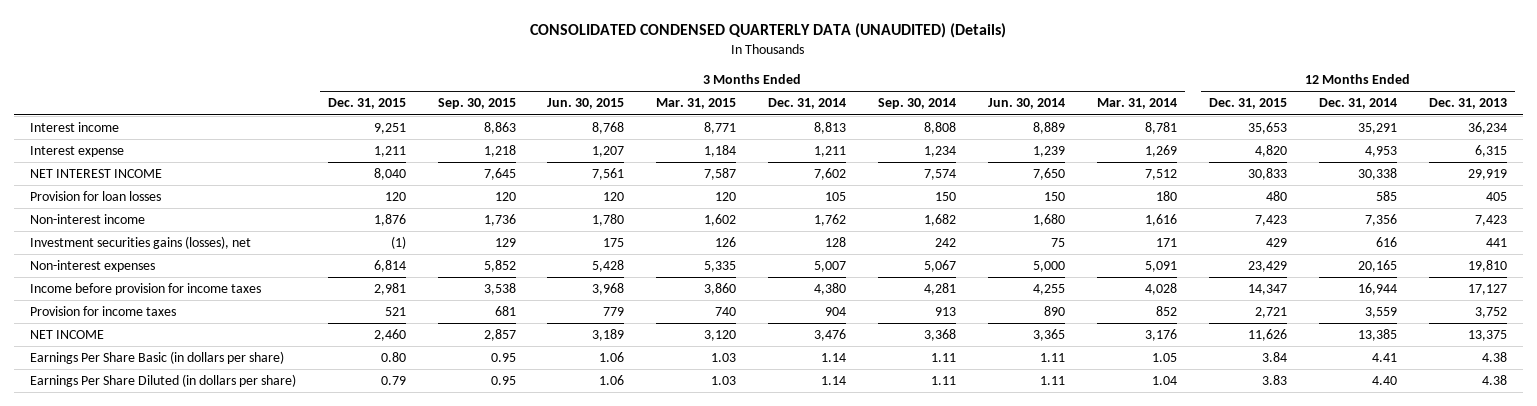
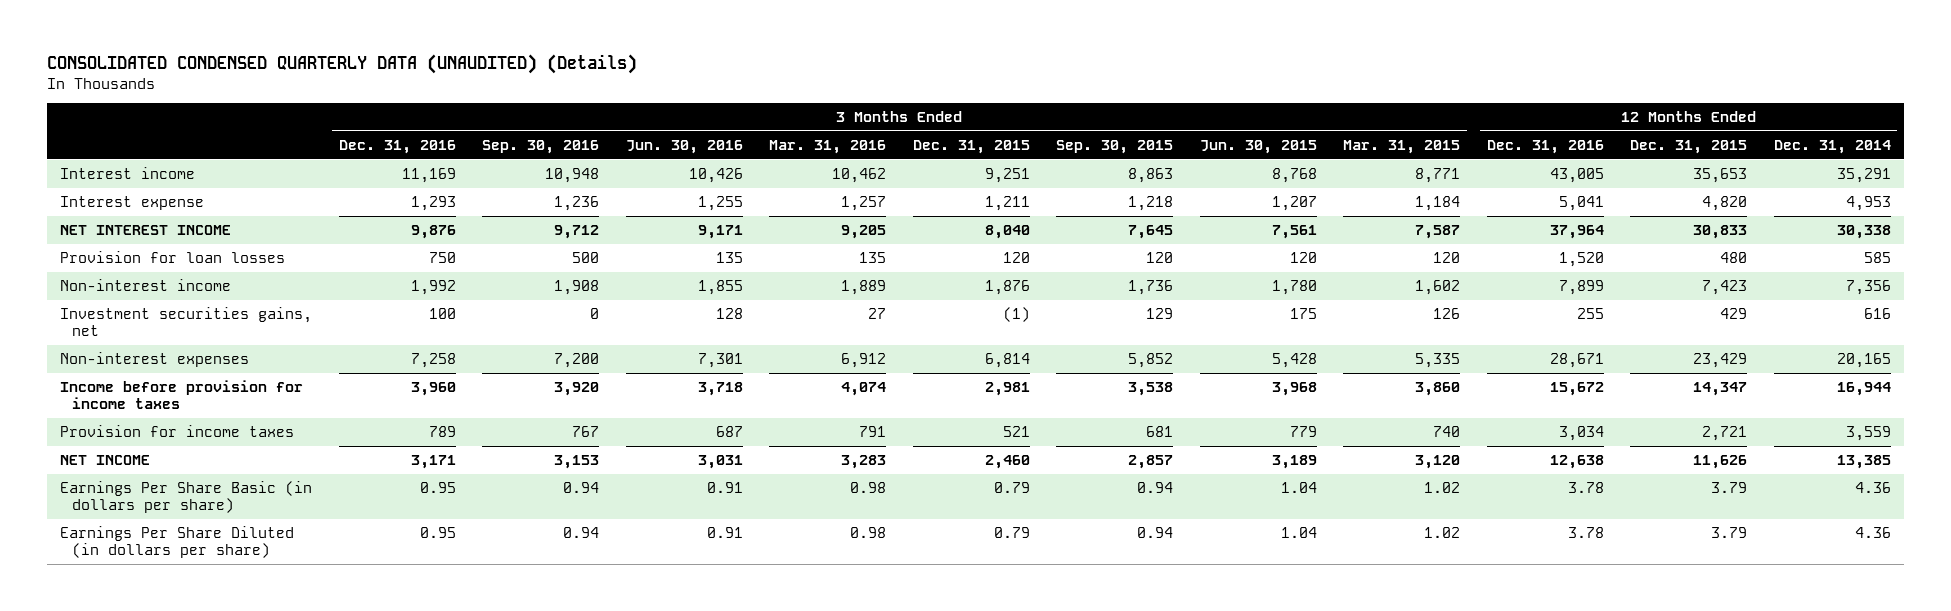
- | 3 Months Ended Dec. 31, 2015 | 3 Months Ended Sep. 30, 2015 | 3 Months Ended Jun. 30, 2015 | 3 Months Ended Mar. 31, 2015 | 3 Months Ended Dec. 31, 2014 | 3 Months Ended Sep. 30, 2014 | 3 Months Ended Jun. 30, 2014 | 3 Months Ended Mar. 31, 2014 | 12 Months Ended Dec. 31, 2015 | 12 Months Ended Dec. 31, 2014 | 12 Months Ended Dec. 31, 2013
+ | 3 Months Ended Dec. 31, 2016 | 3 Months Ended Sep. 30, 2016 | 3 Months Ended Jun. 30, 2016 | 3 Months Ended Mar. 31, 2016 | 3 Months Ended Dec. 31, 2015 | 3 Months Ended Sep. 30, 2015 | 3 Months Ended Jun. 30, 2015 | 3 Months Ended Mar. 31, 2015 | 12 Months Ended Dec. 31, 2016 | 12 Months Ended Dec. 31, 2015 | 12 Months Ended Dec. 31, 2014
- Investment securities gains (losses), net | (1) | 129 | 175 | 126 | 128 | 242 | 75 | 171 | 429 | 616 | 441
+ Investment securities gains, net | 100 | 0 | 128 | 27 | (1) | 129 | 175 | 126 | 255 | 429 | 616
- Earnings Per Share Basic (in dollars per share) | 0.80 | 0.95 | 1.06 | 1.03 | 1.14 | 1.11 | 1.11 | 1.05 | 3.84 | 4.41 | 4.38
- Earnings Per Share Diluted (in dollars per share) | 0.79 | 0.95 | 1.06 | 1.03 | 1.14 | 1.11 | 1.11 | 1.04 | 3.83 | 4.40 | 4.38
+ Earnings Per Share Basic (in dollars per share) | 0.95 | 0.94 | 0.91 | 0.98 | 0.79 | 0.94 | 1.04 | 1.02 | 3.78 | 3.79 | 4.36
+ Earnings Per Share Diluted (in dollars per share) | 0.95 | 0.94 | 0.91 | 0.98 | 0.79 | 0.94 | 1.04 | 1.02 | 3.78 | 3.79 | 4.36

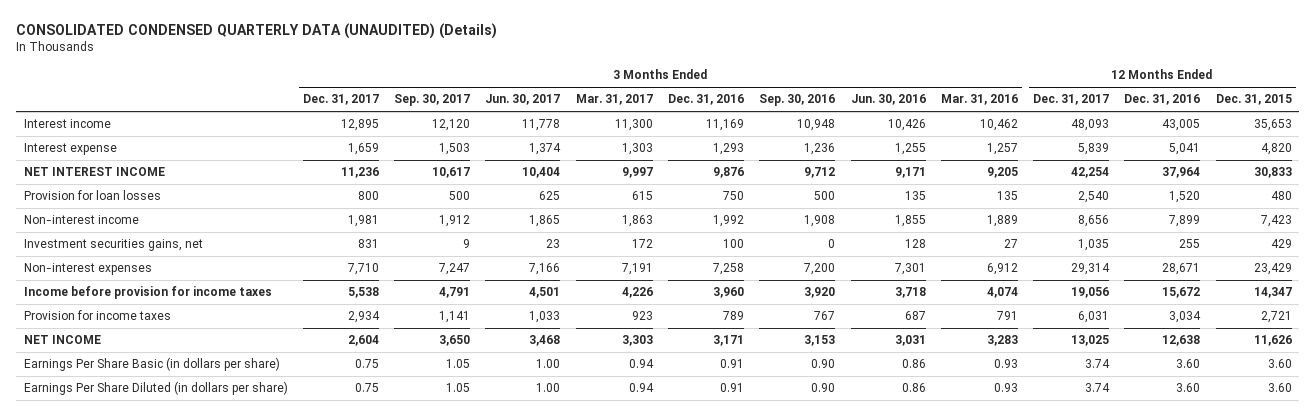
- | 3 Months Ended Dec. 31, 2016 | 3 Months Ended Sep. 30, 2016 | 3 Months Ended Jun. 30, 2016 | 3 Months Ended Mar. 31, 2016 | 3 Months Ended Dec. 31, 2015 | 3 Months Ended Sep. 30, 2015 | 3 Months Ended Jun. 30, 2015 | 3 Months Ended Mar. 31, 2015 | 12 Months Ended Dec. 31, 2016 | 12 Months Ended Dec. 31, 2015 | 12 Months Ended Dec. 31, 2014
+ | 3 Months Ended Dec. 31, 2017 | 3 Months Ended Sep. 30, 2017 | 3 Months Ended Jun. 30, 2017 | 3 Months Ended Mar. 31, 2017 | 3 Months Ended Dec. 31, 2016 | 3 Months Ended Sep. 30, 2016 | 3 Months Ended Jun. 30, 2016 | 3 Months Ended Mar. 31, 2016 | 12 Months Ended Dec. 31, 2017 | 12 Months Ended Dec. 31, 2016 | 12 Months Ended Dec. 31, 2015
- Earnings Per Share Basic (in dollars per share) | 0.95 | 0.94 | 0.91 | 0.98 | 0.79 | 0.94 | 1.04 | 1.02 | 3.78 | 3.79 | 4.36
- Earnings Per Share Diluted (in dollars per share) | 0.95 | 0.94 | 0.91 | 0.98 | 0.79 | 0.94 | 1.04 | 1.02 | 3.78 | 3.79 | 4.36
+ Earnings Per Share Basic (in dollars per share) | 0.75 | 1.05 | 1.00 | 0.94 | 0.91 | 0.90 | 0.86 | 0.93 | 3.74 | 3.60 | 3.60
+ Earnings Per Share Diluted (in dollars per share) | 0.75 | 1.05 | 1.00 | 0.94 | 0.91 | 0.90 | 0.86 | 0.93 | 3.74 | 3.60 | 3.60

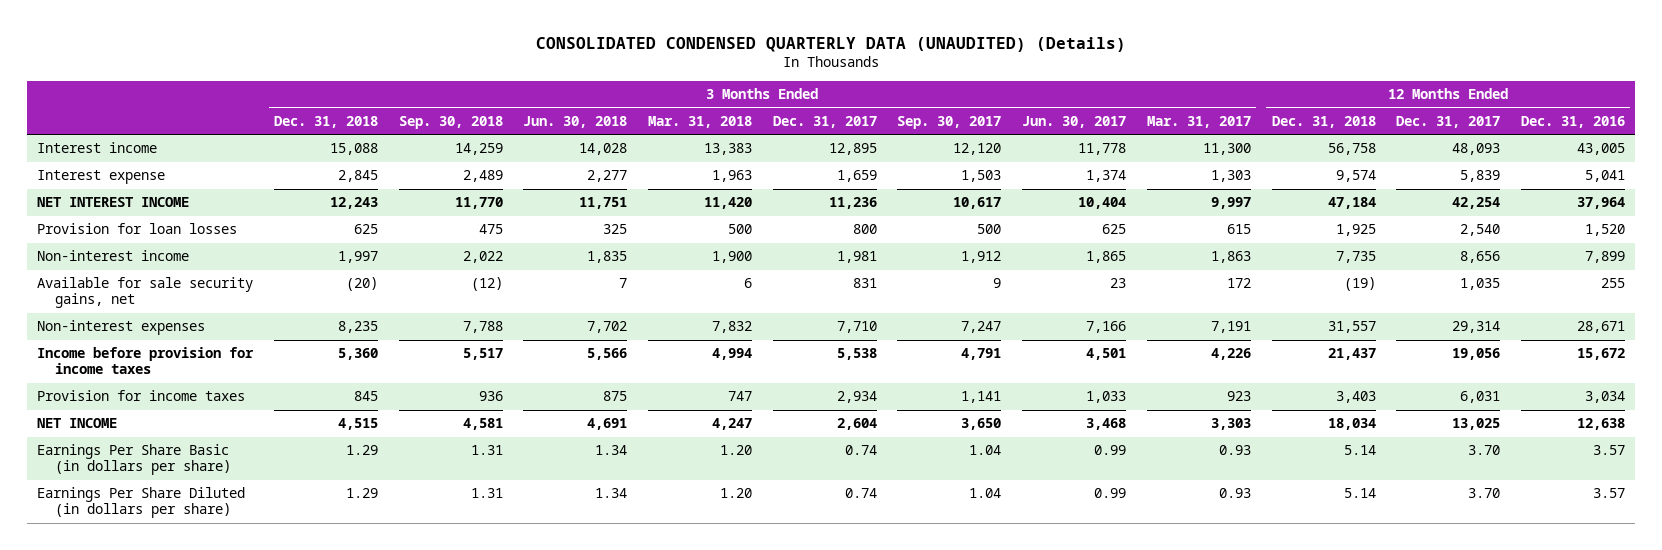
- | 3 Months Ended Dec. 31, 2017 | 3 Months Ended Sep. 30, 2017 | 3 Months Ended Jun. 30, 2017 | 3 Months Ended Mar. 31, 2017 | 3 Months Ended Dec. 31, 2016 | 3 Months Ended Sep. 30, 2016 | 3 Months Ended Jun. 30, 2016 | 3 Months Ended Mar. 31, 2016 | 12 Months Ended Dec. 31, 2017 | 12 Months Ended Dec. 31, 2016 | 12 Months Ended Dec. 31, 2015
+ | 3 Months Ended Dec. 31, 2018 | 3 Months Ended Sep. 30, 2018 | 3 Months Ended Jun. 30, 2018 | 3 Months Ended Mar. 31, 2018 | 3 Months Ended Dec. 31, 2017 | 3 Months Ended Sep. 30, 2017 | 3 Months Ended Jun. 30, 2017 | 3 Months Ended Mar. 31, 2017 | 12 Months Ended Dec. 31, 2018 | 12 Months Ended Dec. 31, 2017 | 12 Months Ended Dec. 31, 2016
- Investment securities gains, net | 831 | 9 | 23 | 172 | 100 | 0 | 128 | 27 | 1,035 | 255 | 429
+ Available for sale security gains, net | (20) | (12) | 7 | 6 | 831 | 9 | 23 | 172 | (19) | 1,035 | 255
- Earnings Per Share Basic (in dollars per share) | 0.75 | 1.05 | 1.00 | 0.94 | 0.91 | 0.90 | 0.86 | 0.93 | 3.74 | 3.60 | 3.60
- Earnings Per Share Diluted (in dollars per share) | 0.75 | 1.05 | 1.00 | 0.94 | 0.91 | 0.90 | 0.86 | 0.93 | 3.74 | 3.60 | 3.60
+ Earnings Per Share Basic (in dollars per share) | 1.29 | 1.31 | 1.34 | 1.20 | 0.74 | 1.04 | 0.99 | 0.93 | 5.14 | 3.70 | 3.57
+ Earnings Per Share Diluted (in dollars per share) | 1.29 | 1.31 | 1.34 | 1.20 | 0.74 | 1.04 | 0.99 | 0.93 | 5.14 | 3.70 | 3.57

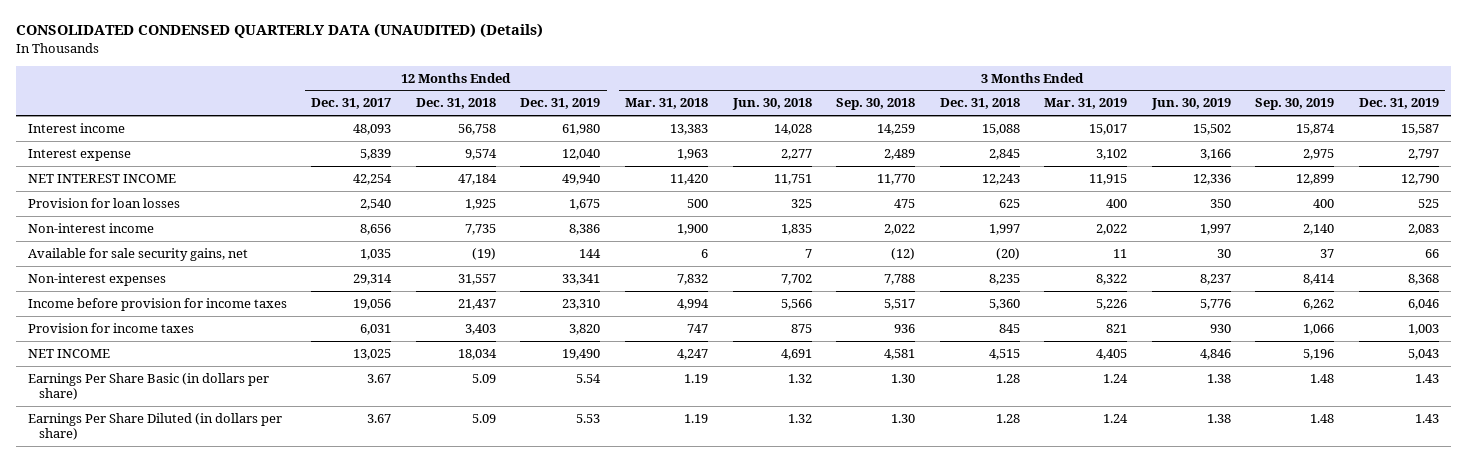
- | 3 Months Ended Dec. 31, 2018 | 3 Months Ended Sep. 30, 2018 | 3 Months Ended Jun. 30, 2018 | 3 Months Ended Mar. 31, 2018 | 3 Months Ended Dec. 31, 2017 | 3 Months Ended Sep. 30, 2017 | 3 Months Ended Jun. 30, 2017 | 3 Months Ended Mar. 31, 2017 | 12 Months Ended Dec. 31, 2018 | 12 Months Ended Dec. 31, 2017 | 12 Months Ended Dec. 31, 2016
+ | 12 Months Ended Dec. 31, 2017 | 12 Months Ended Dec. 31, 2018 | 12 Months Ended Dec. 31, 2019 | 3 Months Ended Mar. 31, 2018 | 3 Months Ended Jun. 30, 2018 | 3 Months Ended Sep. 30, 2018 | 3 Months Ended Dec. 31, 2018 | 3 Months Ended Mar. 31, 2019 | 3 Months Ended Jun. 30, 2019 | 3 Months Ended Sep. 30, 2019 | 3 Months Ended Dec. 31, 2019
- Earnings Per Share Basic (in dollars per share) | 1.29 | 1.31 | 1.34 | 1.20 | 0.74 | 1.04 | 0.99 | 0.93 | 5.14 | 3.70 | 3.57
- Earnings Per Share Diluted (in dollars per share) | 1.29 | 1.31 | 1.34 | 1.20 | 0.74 | 1.04 | 0.99 | 0.93 | 5.14 | 3.70 | 3.57
+ Earnings Per Share Basic (in dollars per share) | 3.67 | 5.09 | 5.54 | 1.19 | 1.32 | 1.30 | 1.28 | 1.24 | 1.38 | 1.48 | 1.43
+ Earnings Per Share Diluted (in dollars per share) | 3.67 | 5.09 | 5.53 | 1.19 | 1.32 | 1.30 | 1.28 | 1.24 | 1.38 | 1.48 | 1.43

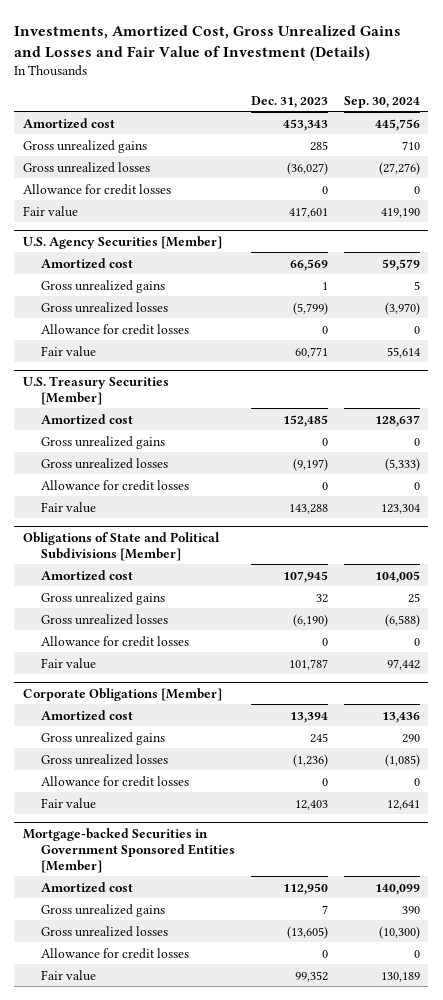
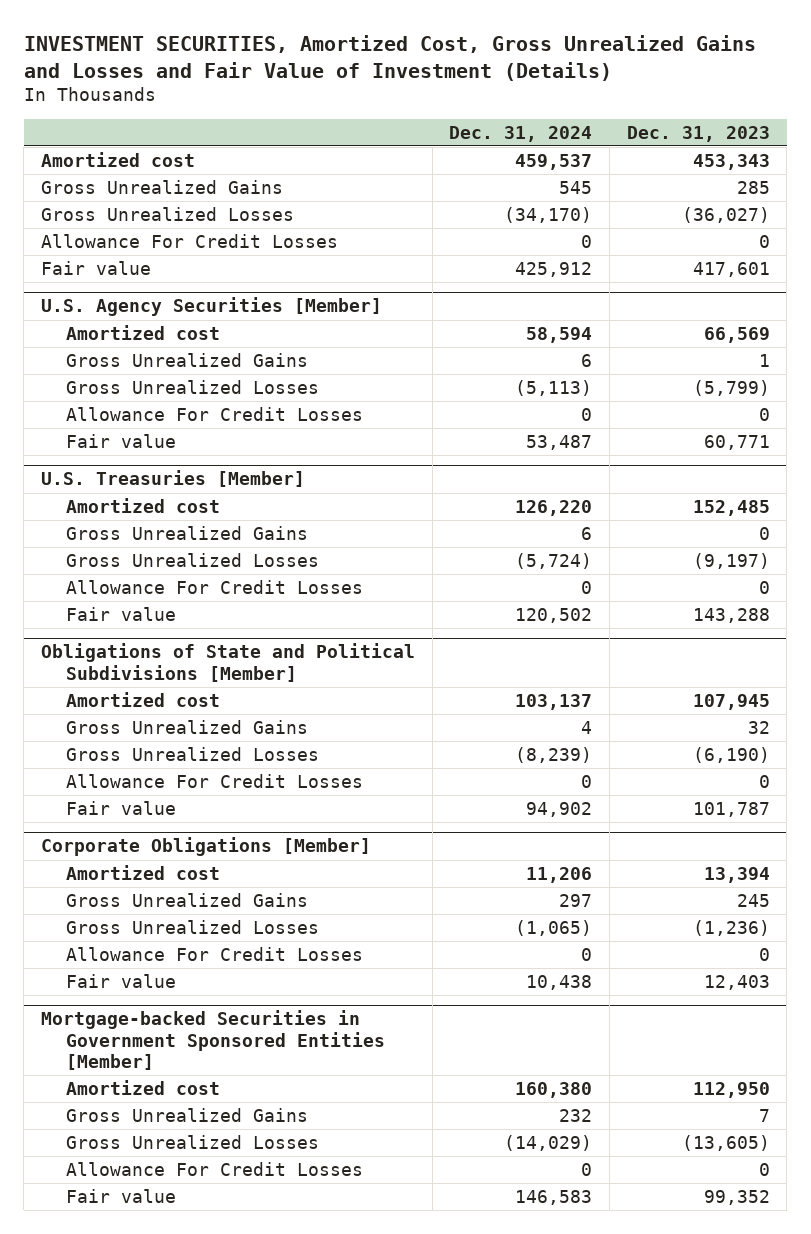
- Investments, Amortized Cost, Gross Unrealized Gains and Losses and Fair Value of Investment (Details)
+ INVESTMENT SECURITIES, Amortized Cost, Gross Unrealized Gains and Losses and Fair Value of Investment (Details)
- | Dec. 31, 2023 | Sep. 30, 2024
+ | Dec. 31, 2024 | Dec. 31, 2023
- Gross unrealized gains | 285 | 710
- Gross unrealized losses | (36,027) | (27,276)
- Allowance for credit losses | 0 | 0
+ Gross Unrealized Gains | 545 | 285
+ Gross Unrealized Losses | (34,170) | (36,027)
+ Allowance For Credit Losses | 0 | 0
@ U.S. Agency Securities [Member]
- Gross unrealized gains | 1 | 5
- Gross unrealized losses | (5,799) | (3,970)
- Allowance for credit losses | 0 | 0
+ Gross Unrealized Gains | 6 | 1
+ Gross Unrealized Losses | (5,113) | (5,799)
+ Allowance For Credit Losses | 0 | 0
- U.S. Treasury Securities [Member]
+ U.S. Treasuries [Member]
- Gross unrealized gains | 0 | 0
- Gross unrealized losses | (9,197) | (5,333)
- Allowance for credit losses | 0 | 0
+ Gross Unrealized Gains | 6 | 0
+ Gross Unrealized Losses | (5,724) | (9,197)
+ Allowance For Credit Losses | 0 | 0
@ Obligations of State and Political Subdivisions [Member]
- Gross unrealized gains | 32 | 25
- Gross unrealized losses | (6,190) | (6,588)
- Allowance for credit losses | 0 | 0
+ Gross Unrealized Gains | 4 | 32
+ Gross Unrealized Losses | (8,239) | (6,190)
+ Allowance For Credit Losses | 0 | 0
@ Corporate Obligations [Member]
- Gross unrealized gains | 245 | 290
- Gross unrealized losses | (1,236) | (1,085)
- Allowance for credit losses | 0 | 0
+ Gross Unrealized Gains | 297 | 245
+ Gross Unrealized Losses | (1,065) | (1,236)
+ Allowance For Credit Losses | 0 | 0
@ Mortgage-backed Securities in Government Sponsored Entities [Member]
- Gross unrealized gains | 7 | 390
- Gross unrealized losses | (13,605) | (10,300)
- Allowance for credit losses | 0 | 0
+ Gross Unrealized Gains | 232 | 7
+ Gross Unrealized Losses | (14,029) | (13,605)
+ Allowance For Credit Losses | 0 | 0

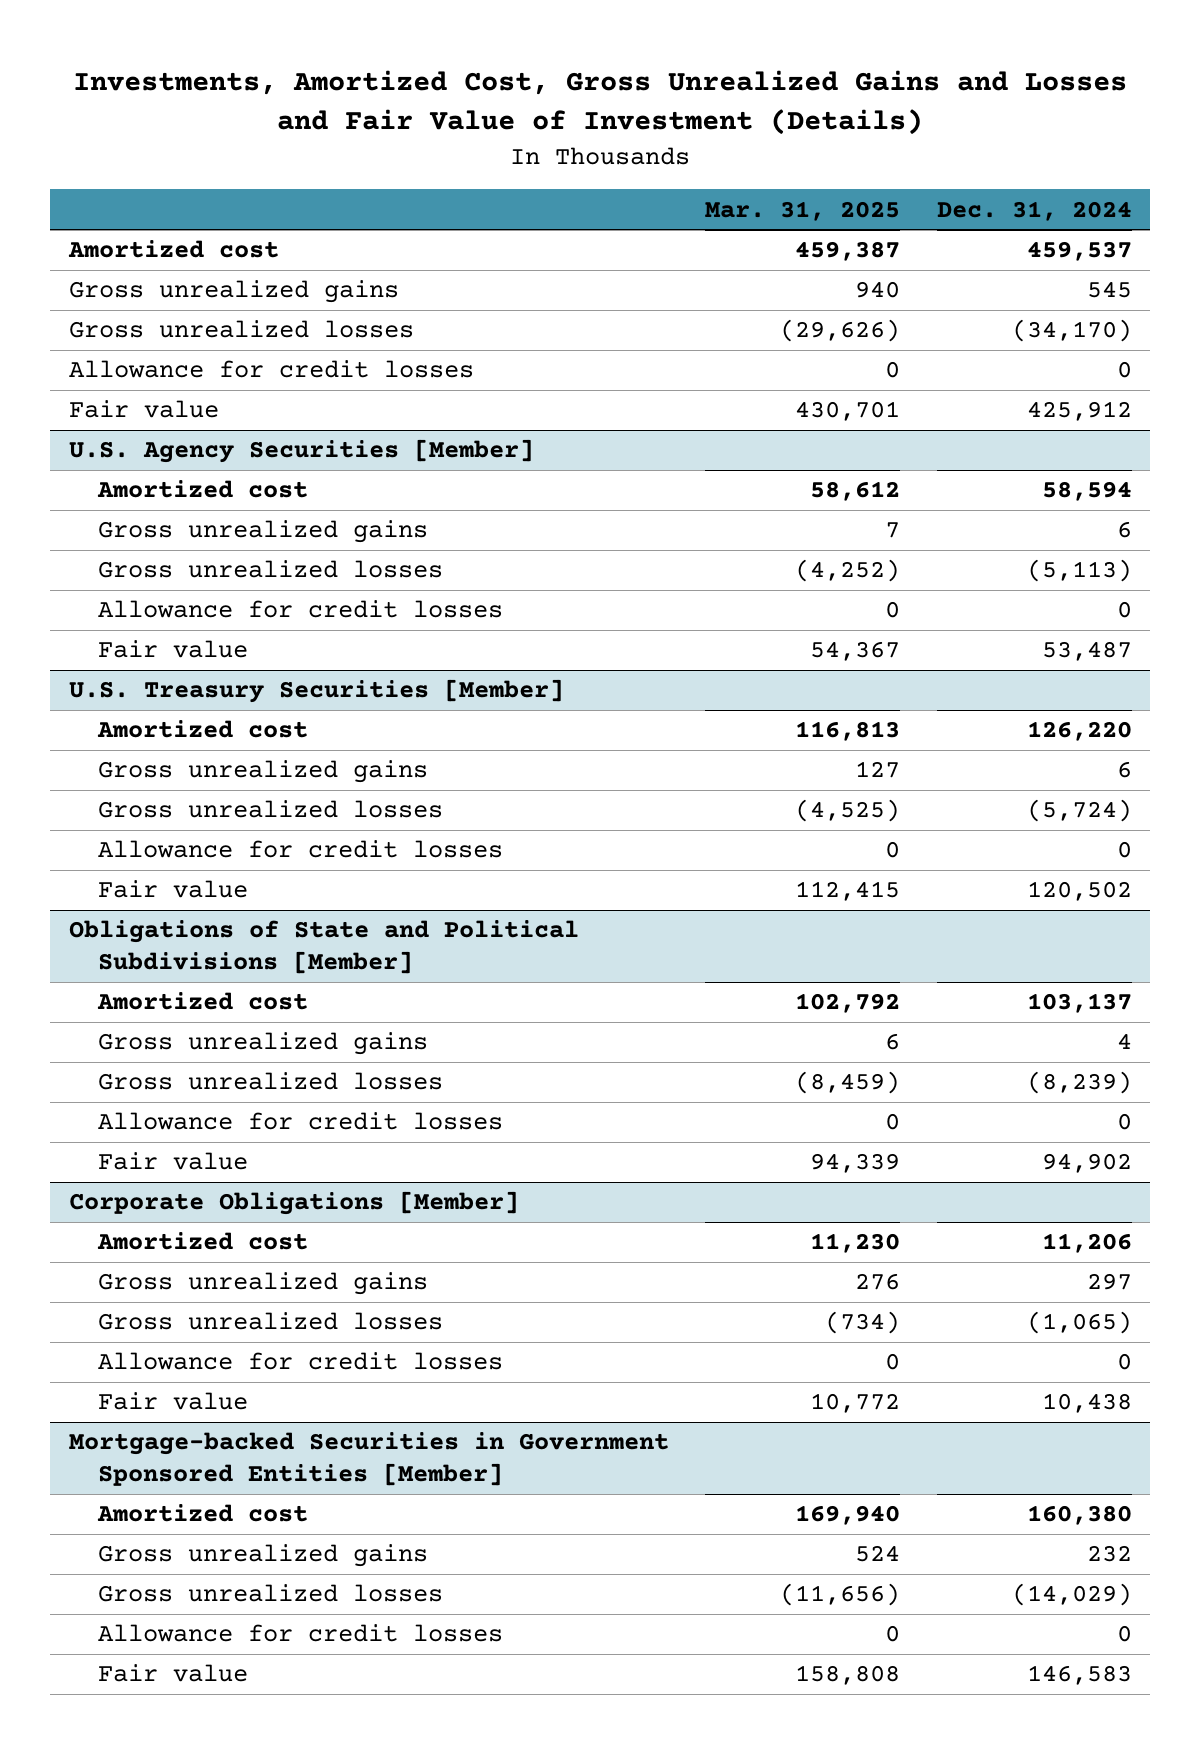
- INVESTMENT SECURITIES, Amortized Cost, Gross Unrealized Gains and Losses and Fair Value of Investment (Details)
+ Investments, Amortized Cost, Gross Unrealized Gains and Losses and Fair Value of Investment (Details)
- | Dec. 31, 2024 | Dec. 31, 2023
+ | Mar. 31, 2025 | Dec. 31, 2024
- Gross Unrealized Gains | 545 | 285
- Gross Unrealized Losses | (34,170) | (36,027)
- Allowance For Credit Losses | 0 | 0
+ Gross unrealized gains | 940 | 545
+ Gross unrealized losses | (29,626) | (34,170)
+ Allowance for credit losses | 0 | 0
@ U.S. Agency Securities [Member]
- Gross Unrealized Gains | 6 | 1
- Gross Unrealized Losses | (5,113) | (5,799)
- Allowance For Credit Losses | 0 | 0
+ Gross unrealized gains | 7 | 6
+ Gross unrealized losses | (4,252) | (5,113)
+ Allowance for credit losses | 0 | 0
- U.S. Treasuries [Member]
+ U.S. Treasury Securities [Member]
- Gross Unrealized Gains | 6 | 0
- Gross Unrealized Losses | (5,724) | (9,197)
- Allowance For Credit Losses | 0 | 0
+ Gross unrealized gains | 127 | 6
+ Gross unrealized losses | (4,525) | (5,724)
+ Allowance for credit losses | 0 | 0
@ Obligations of State and Political Subdivisions [Member]
- Gross Unrealized Gains | 4 | 32
- Gross Unrealized Losses | (8,239) | (6,190)
- Allowance For Credit Losses | 0 | 0
+ Gross unrealized gains | 6 | 4
+ Gross unrealized losses | (8,459) | (8,239)
+ Allowance for credit losses | 0 | 0
@ Corporate Obligations [Member]
- Gross Unrealized Gains | 297 | 245
- Gross Unrealized Losses | (1,065) | (1,236)
- Allowance For Credit Losses | 0 | 0
+ Gross unrealized gains | 276 | 297
+ Gross unrealized losses | (734) | (1,065)
+ Allowance for credit losses | 0 | 0
@ Mortgage-backed Securities in Government Sponsored Entities [Member]
- Gross Unrealized Gains | 232 | 7
- Gross Unrealized Losses | (14,029) | (13,605)
- Allowance For Credit Losses | 0 | 0
+ Gross unrealized gains | 524 | 232
+ Gross unrealized losses | (11,656) | (14,029)
+ Allowance for credit losses | 0 | 0

